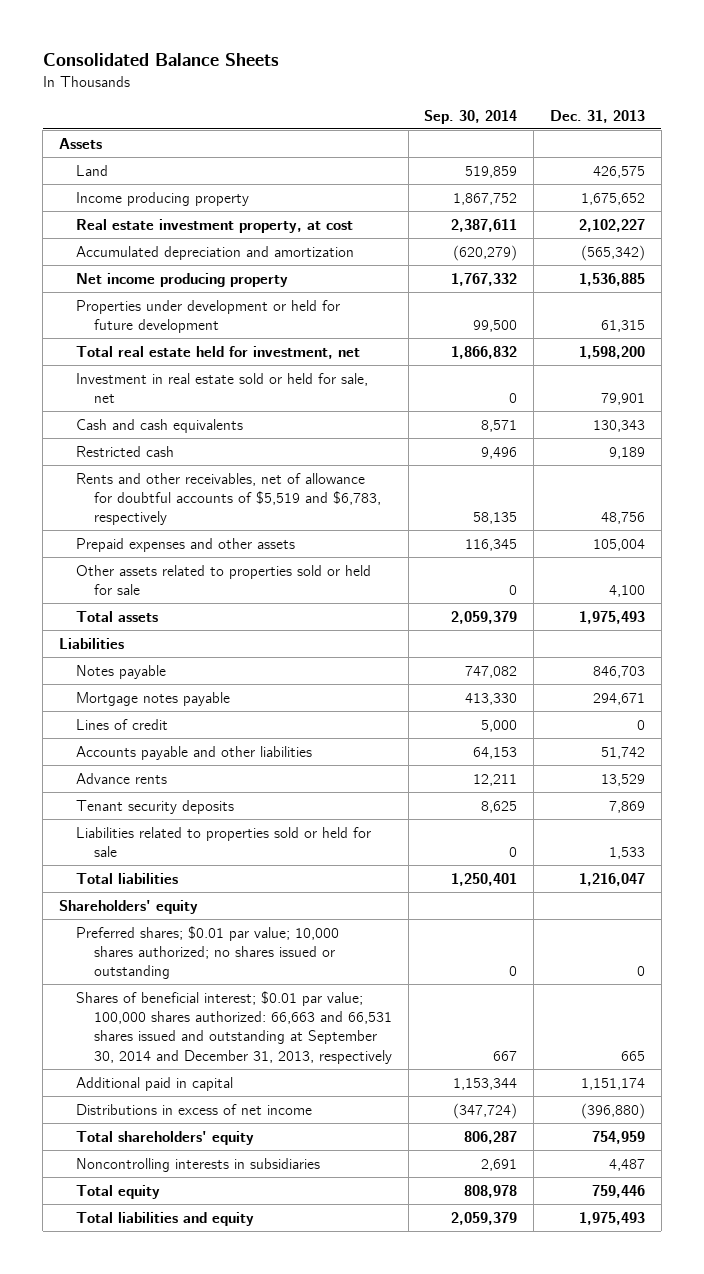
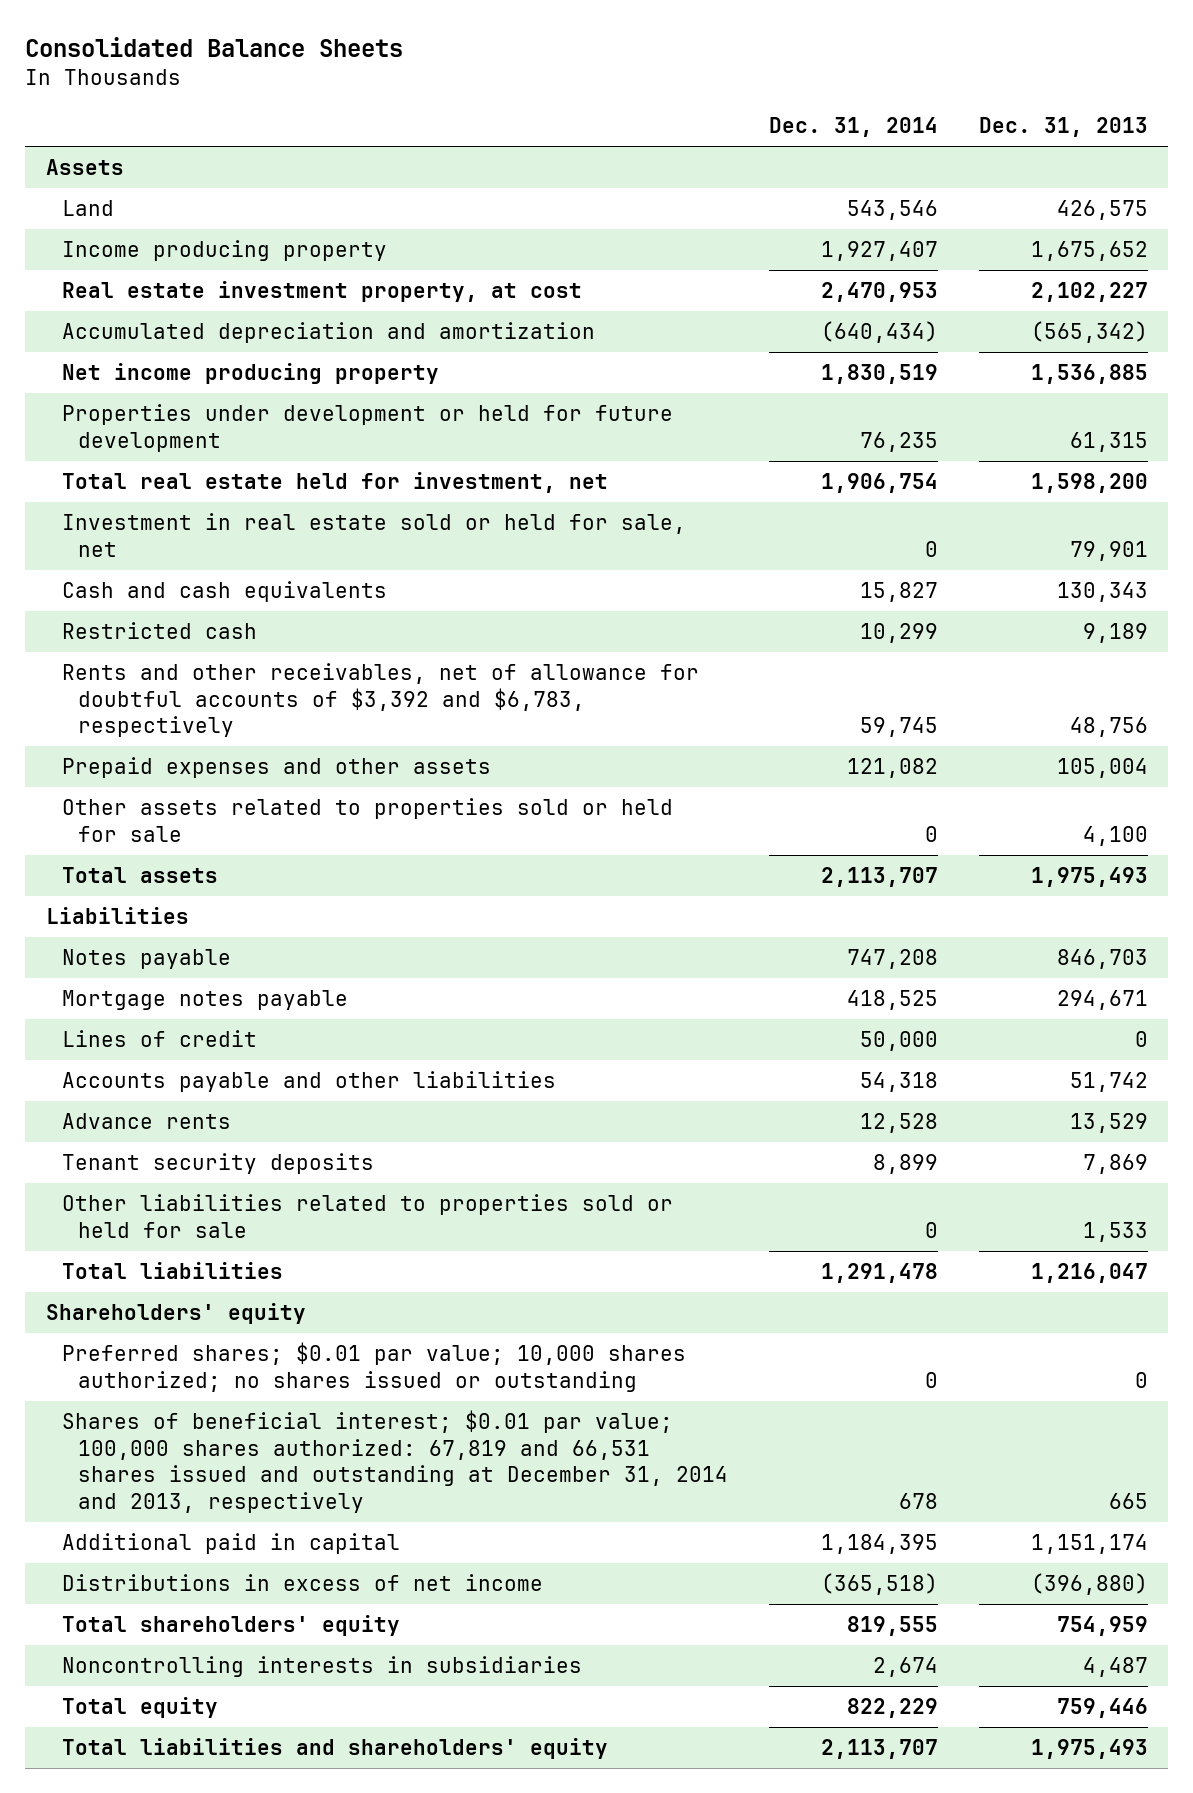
- | Sep. 30, 2014 | Dec. 31, 2013
+ | Dec. 31, 2014 | Dec. 31, 2013
- Rents and other receivables, net of allowance for doubtful accounts of $5,519 and $6,783, respectively | 58,135 | 48,756
+ Rents and other receivables, net of allowance for doubtful accounts of $3,392 and $6,783, respectively | 59,745 | 48,756
- Liabilities related to properties sold or held for sale | 0 | 1,533
+ Other liabilities related to properties sold or held for sale | 0 | 1,533
- Shares of beneficial interest; $0.01 par value; 100,000 shares authorized: 66,663 and 66,531 shares issued and outstanding at September 30, 2014 and December 31, 2013, respectively | 667 | 665
+ Shares of beneficial interest; $0.01 par value; 100,000 shares authorized: 67,819 and 66,531 shares issued and outstanding at December 31, 2014 and 2013, respectively | 678 | 665
- Total liabilities and equity | 2,059,379 | 1,975,493
+ Total liabilities and shareholders' equity | 2,113,707 | 1,975,493

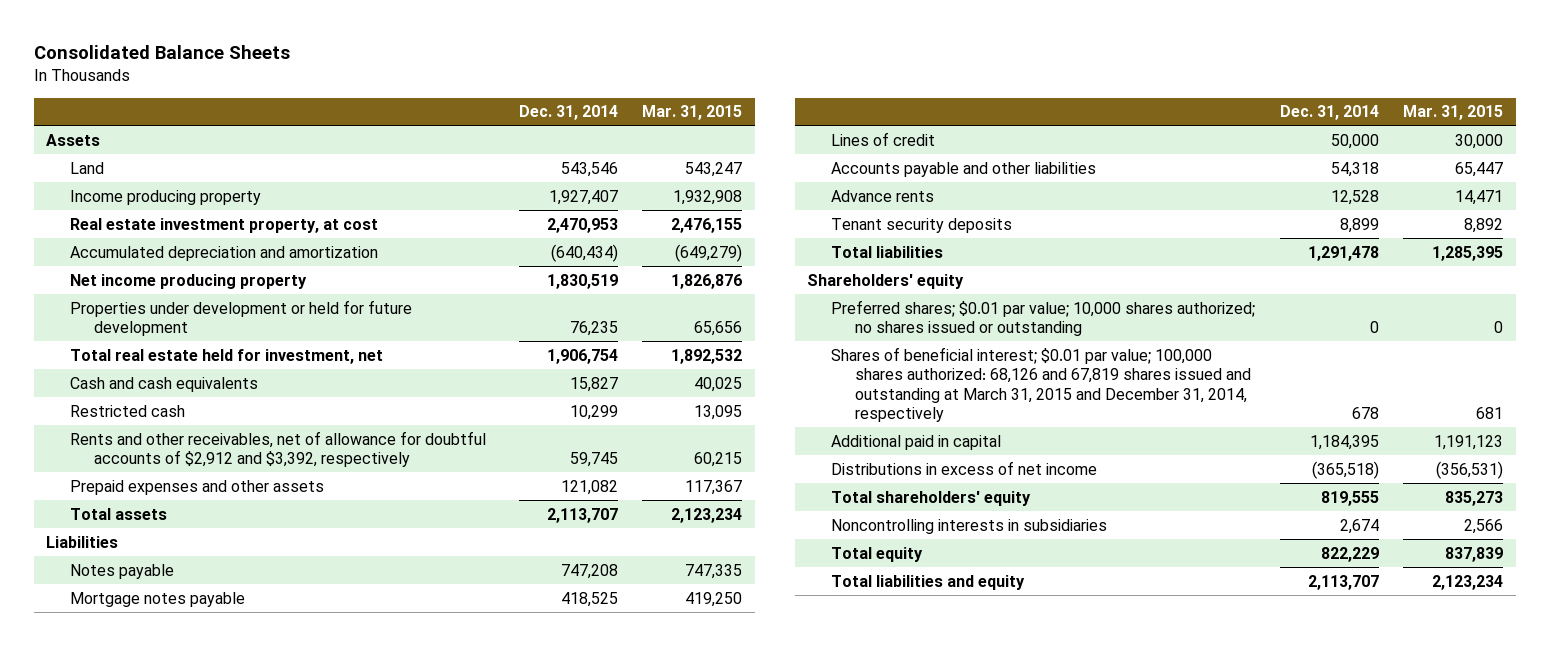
- | Dec. 31, 2014 | Dec. 31, 2013
+ | Dec. 31, 2014 | Mar. 31, 2015
- Investment in real estate sold or held for sale, net | 0 | 79,901
- Rents and other receivables, net of allowance for doubtful accounts of $3,392 and $6,783, respectively | 59,745 | 48,756
+ Rents and other receivables, net of allowance for doubtful accounts of $2,912 and $3,392, respectively | 59,745 | 60,215
- Other assets related to properties sold or held for sale | 0 | 4,100
- Other liabilities related to properties sold or held for sale | 0 | 1,533
- Shares of beneficial interest; $0.01 par value; 100,000 shares authorized: 67,819 and 66,531 shares issued and outstanding at December 31, 2014 and 2013, respectively | 678 | 665
+ Shares of beneficial interest; $0.01 par value; 100,000 shares authorized: 68,126 and 67,819 shares issued and outstanding at March 31, 2015 and December 31, 2014, respectively | 678 | 681
- Total liabilities and shareholders' equity | 2,113,707 | 1,975,493
+ Total liabilities and equity | 2,113,707 | 2,123,234

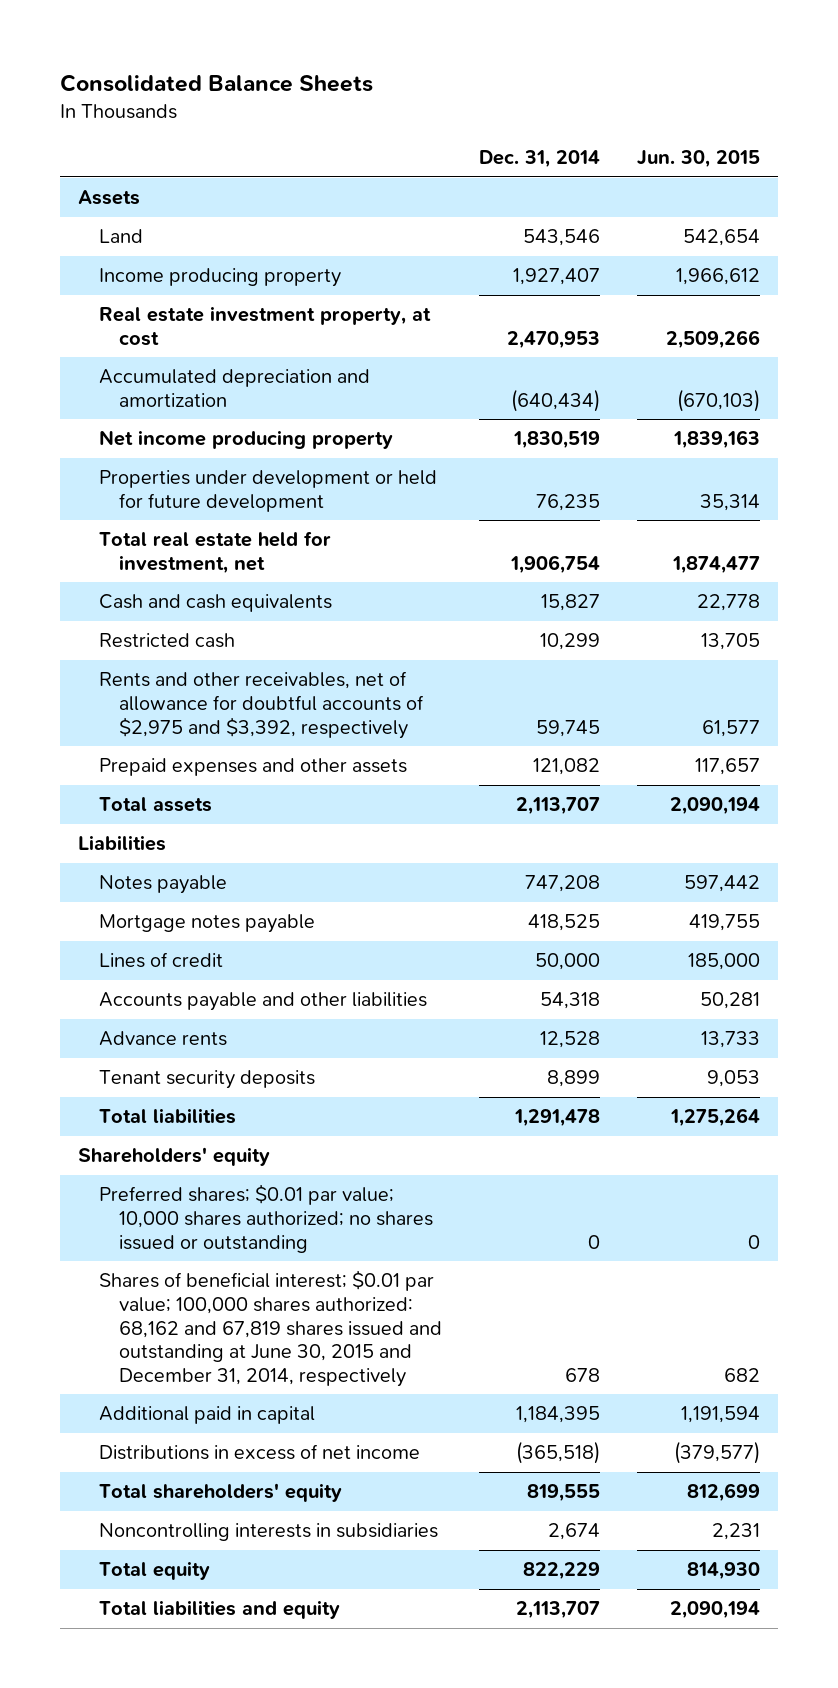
- | Dec. 31, 2014 | Mar. 31, 2015
+ | Dec. 31, 2014 | Jun. 30, 2015
- Rents and other receivables, net of allowance for doubtful accounts of $2,912 and $3,392, respectively | 59,745 | 60,215
+ Rents and other receivables, net of allowance for doubtful accounts of $2,975 and $3,392, respectively | 59,745 | 61,577
- Shares of beneficial interest; $0.01 par value; 100,000 shares authorized: 68,126 and 67,819 shares issued and outstanding at March 31, 2015 and December 31, 2014, respectively | 678 | 681
+ Shares of beneficial interest; $0.01 par value; 100,000 shares authorized: 68,162 and 67,819 shares issued and outstanding at June 30, 2015 and December 31, 2014, respectively | 678 | 682

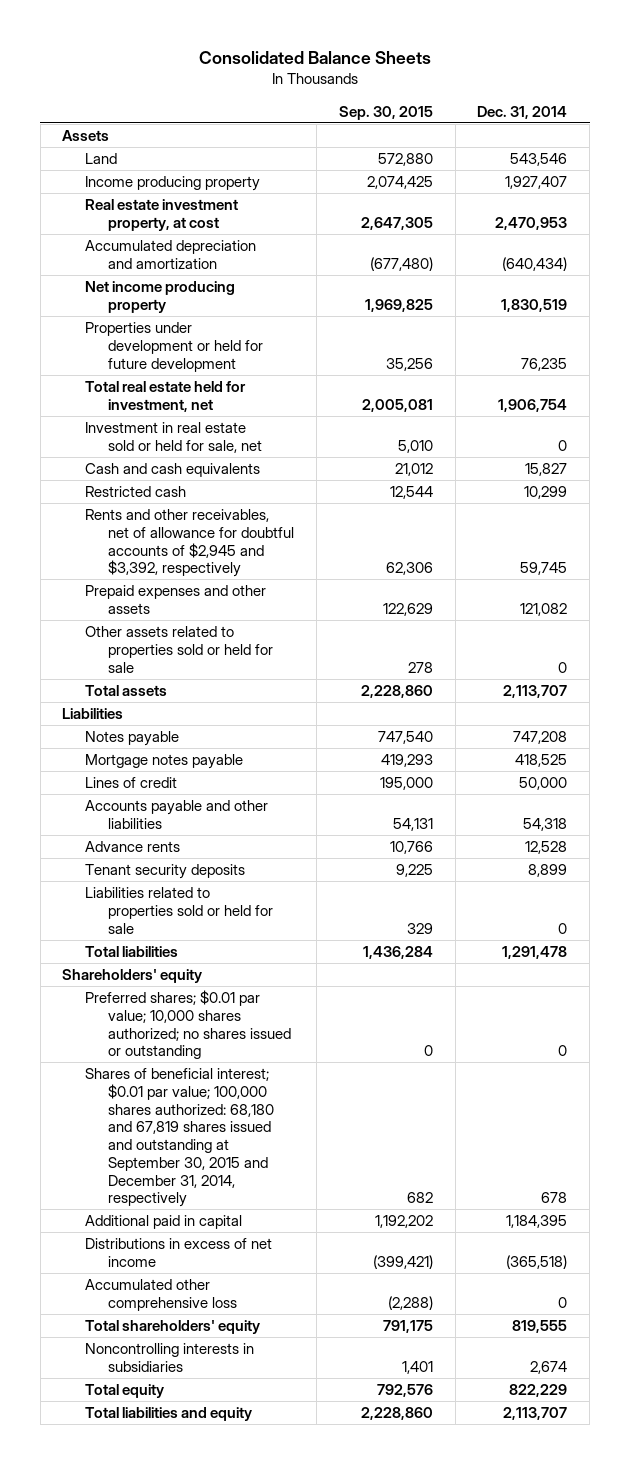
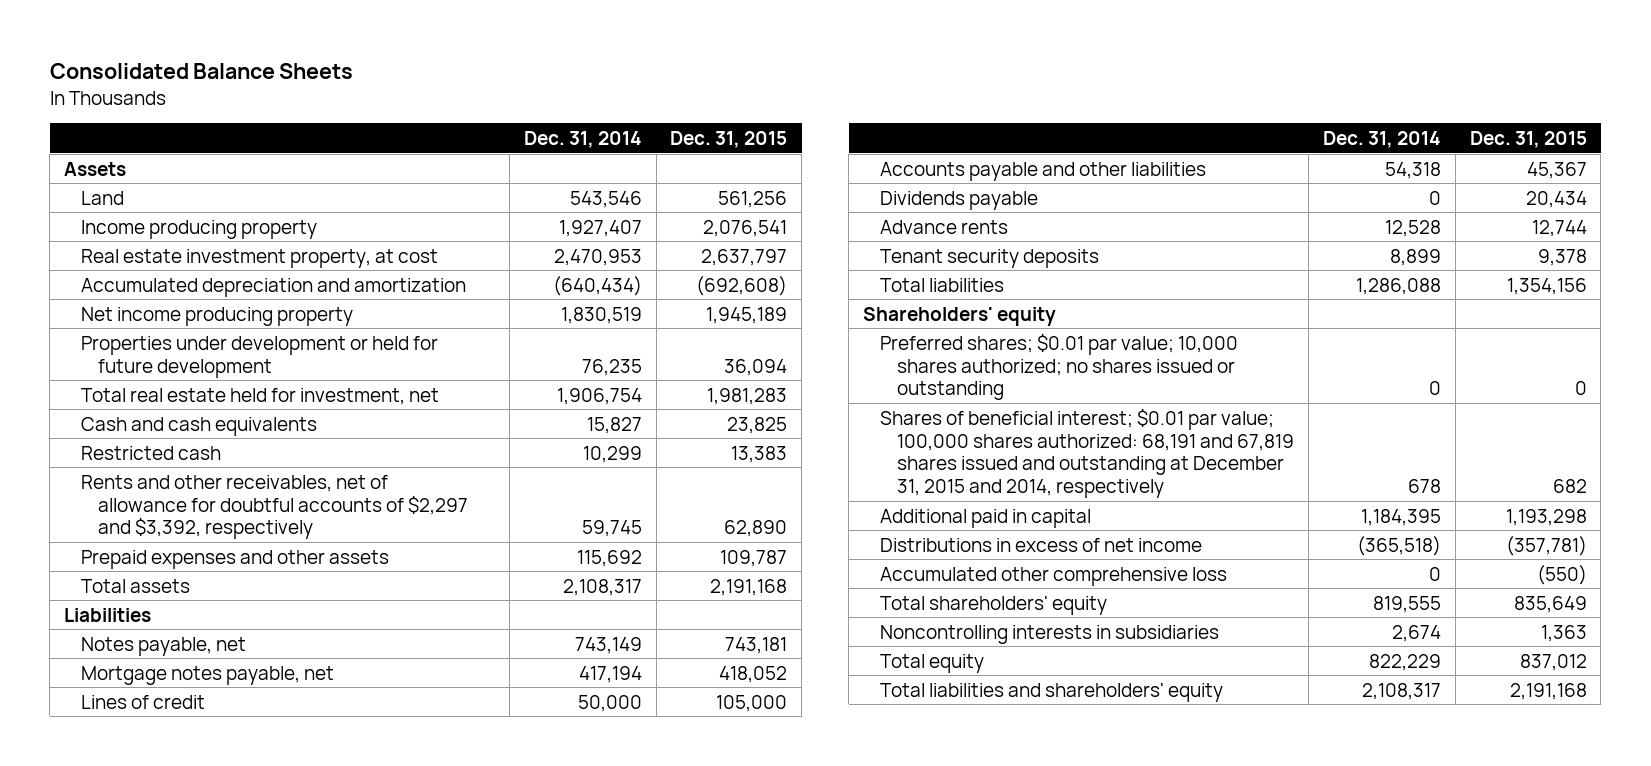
- | Sep. 30, 2015 | Dec. 31, 2014
+ | Dec. 31, 2014 | Dec. 31, 2015
- Investment in real estate sold or held for sale, net | 5,010 | 0
- Rents and other receivables, net of allowance for doubtful accounts of $2,945 and $3,392, respectively | 62,306 | 59,745
- Prepaid expenses and other assets | 122,629 | 121,082
- Other assets related to properties sold or held for sale | 278 | 0
- Total assets | 2,228,860 | 2,113,707
+ Rents and other receivables, net of allowance for doubtful accounts of $2,297 and $3,392, respectively | 59,745 | 62,890
+ Prepaid expenses and other assets | 115,692 | 109,787
+ Total assets | 2,108,317 | 2,191,168
- Notes payable | 747,540 | 747,208
- Mortgage notes payable | 419,293 | 418,525
+ Notes payable, net | 743,149 | 743,181
+ Mortgage notes payable, net | 417,194 | 418,052
+ Dividends payable | 0 | 20,434
- Liabilities related to properties sold or held for sale | 329 | 0
- Total liabilities | 1,436,284 | 1,291,478
+ Total liabilities | 1,286,088 | 1,354,156
- Shares of beneficial interest; $0.01 par value; 100,000 shares authorized: 68,180 and 67,819 shares issued and outstanding at September 30, 2015 and December 31, 2014, respectively | 682 | 678
+ Shares of beneficial interest; $0.01 par value; 100,000 shares authorized: 68,191 and 67,819 shares issued and outstanding at December 31, 2015 and 2014, respectively | 678 | 682
- Total liabilities and equity | 2,228,860 | 2,113,707
+ Total liabilities and shareholders' equity | 2,108,317 | 2,191,168

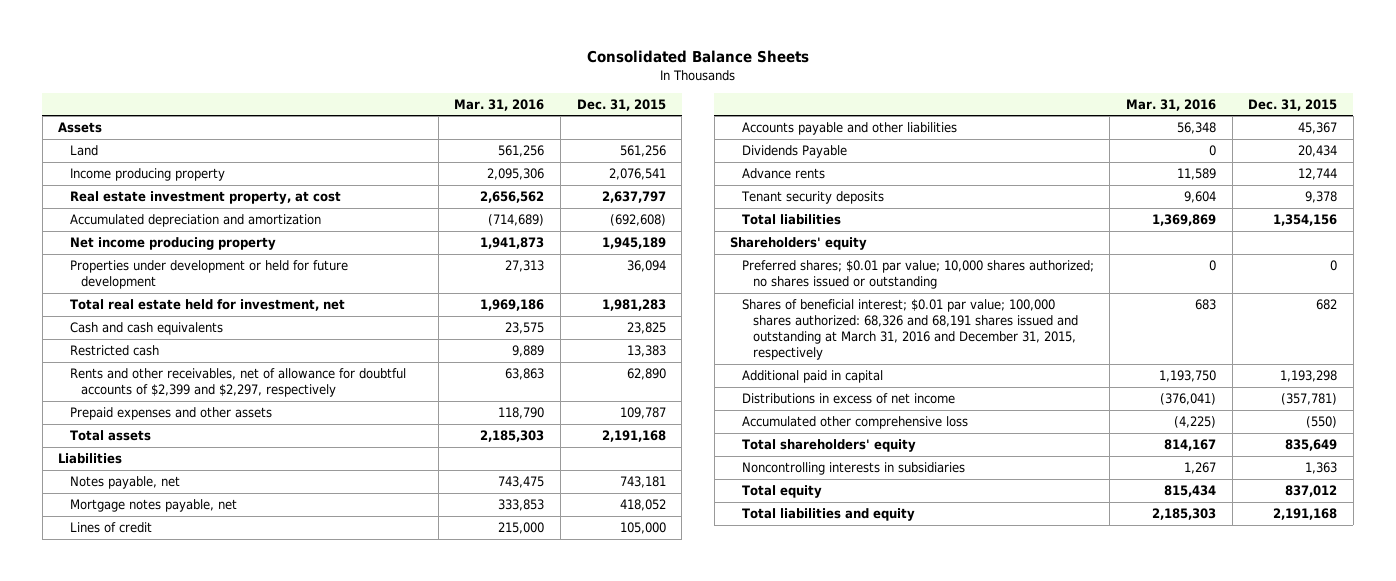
- | Dec. 31, 2014 | Dec. 31, 2015
+ | Mar. 31, 2016 | Dec. 31, 2015
- Rents and other receivables, net of allowance for doubtful accounts of $2,297 and $3,392, respectively | 59,745 | 62,890
+ Rents and other receivables, net of allowance for doubtful accounts of $2,399 and $2,297, respectively | 63,863 | 62,890
- Dividends payable | 0 | 20,434
+ Dividends Payable | 0 | 20,434
- Shares of beneficial interest; $0.01 par value; 100,000 shares authorized: 68,191 and 67,819 shares issued and outstanding at December 31, 2015 and 2014, respectively | 678 | 682
+ Shares of beneficial interest; $0.01 par value; 100,000 shares authorized: 68,326 and 68,191 shares issued and outstanding at March 31, 2016 and December 31, 2015, respectively | 683 | 682
- Total liabilities and shareholders' equity | 2,108,317 | 2,191,168
+ Total liabilities and equity | 2,185,303 | 2,191,168

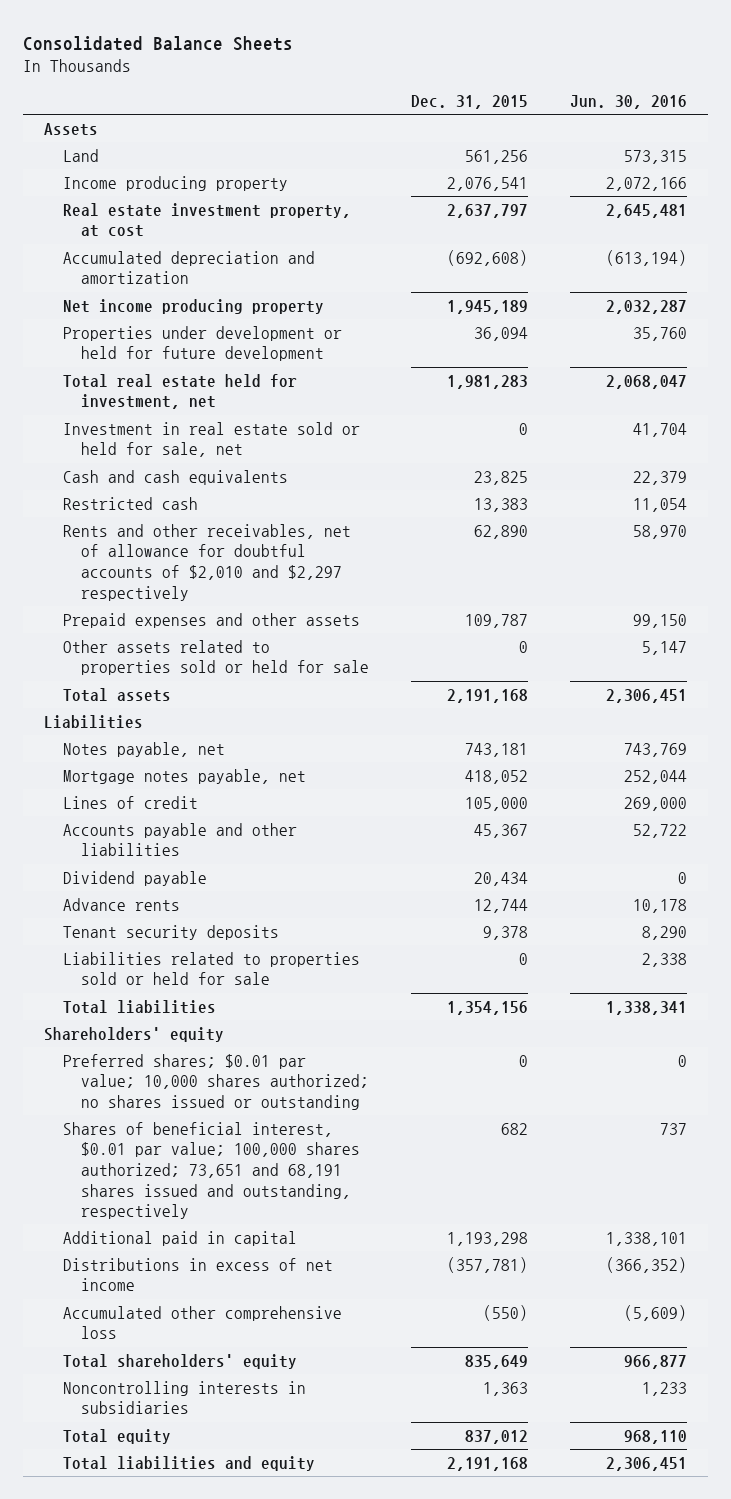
- | Mar. 31, 2016 | Dec. 31, 2015
+ | Dec. 31, 2015 | Jun. 30, 2016
+ Investment in real estate sold or held for sale, net | 0 | 41,704
- Rents and other receivables, net of allowance for doubtful accounts of $2,399 and $2,297, respectively | 63,863 | 62,890
+ Rents and other receivables, net of allowance for doubtful accounts of $2,010 and $2,297 respectively | 62,890 | 58,970
+ Other assets related to properties sold or held for sale | 0 | 5,147
- Dividends Payable | 0 | 20,434
+ Dividend payable | 20,434 | 0
+ Liabilities related to properties sold or held for sale | 0 | 2,338
- Shares of beneficial interest; $0.01 par value; 100,000 shares authorized: 68,326 and 68,191 shares issued and outstanding at March 31, 2016 and December 31, 2015, respectively | 683 | 682
+ Shares of beneficial interest, $0.01 par value; 100,000 shares authorized; 73,651 and 68,191 shares issued and outstanding, respectively | 682 | 737

